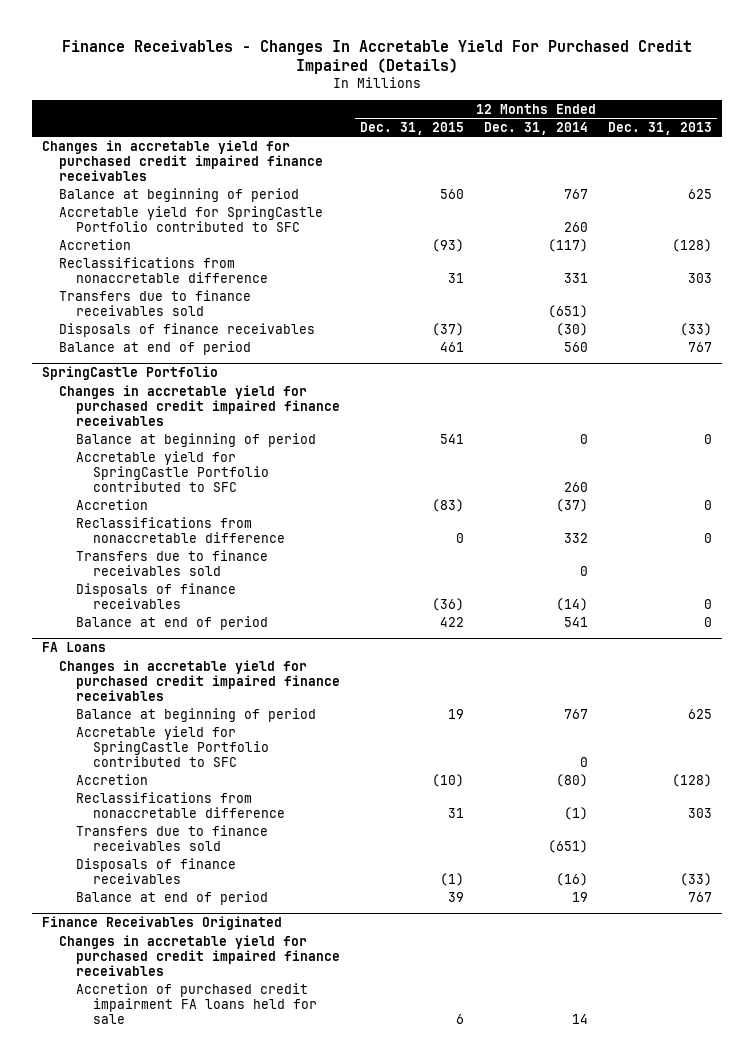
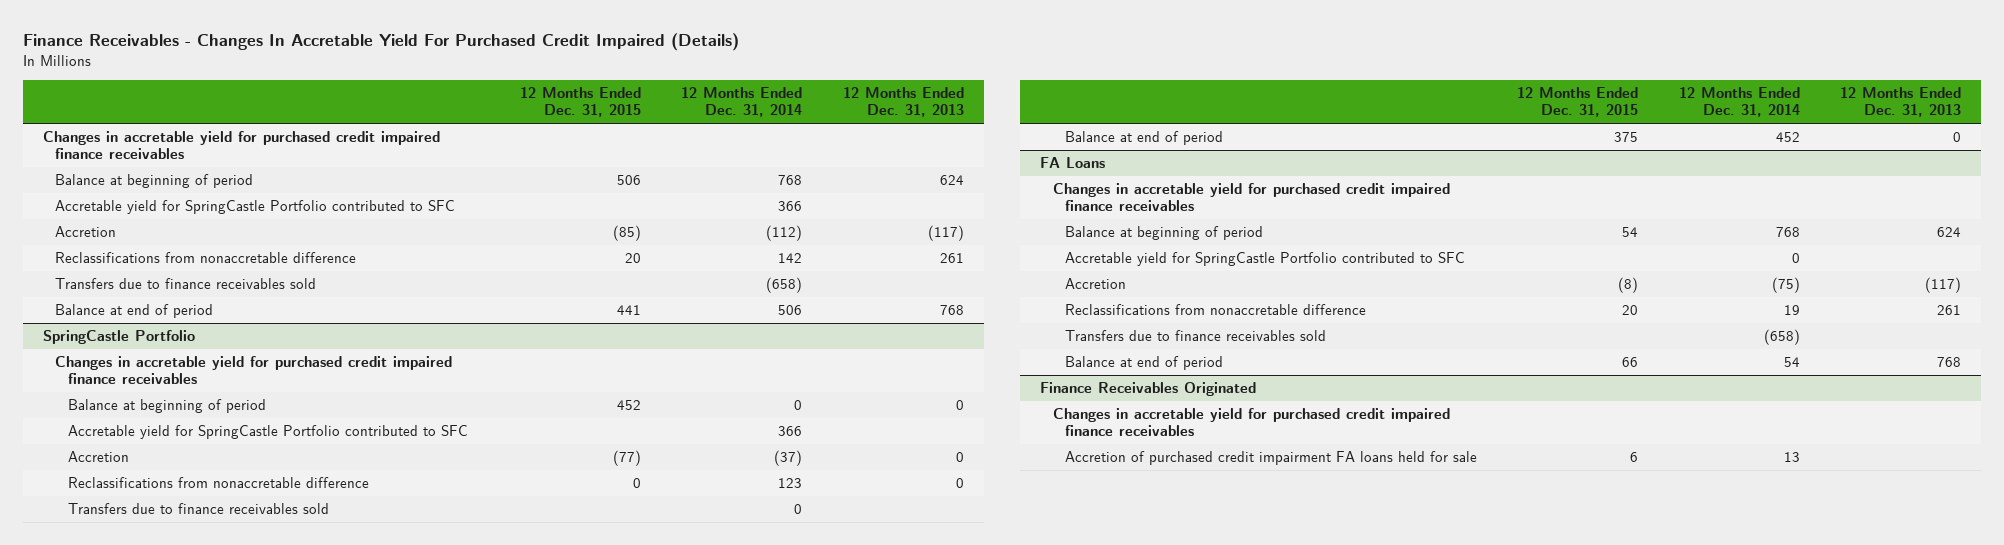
- Balance at beginning of period | 560 | 767 | 625
- Accretable yield for SpringCastle Portfolio contributed to SFC | | 260 |
- Accretion | (93) | (117) | (128)
- Reclassifications from nonaccretable difference | 31 | 331 | 303
- Transfers due to finance receivables sold | | (651) |
- Disposals of finance receivables | (37) | (30) | (33)
- Balance at end of period | 461 | 560 | 767
+ Balance at beginning of period | 506 | 768 | 624
+ Accretable yield for SpringCastle Portfolio contributed to SFC | | 366 |
+ Accretion | (85) | (112) | (117)
+ Reclassifications from nonaccretable difference | 20 | 142 | 261
+ Transfers due to finance receivables sold | | (658) |
+ Balance at end of period | 441 | 506 | 768
@ SpringCastle Portfolio
- Balance at beginning of period | 541 | 0 | 0
- Accretable yield for SpringCastle Portfolio contributed to SFC | | 260 |
- Accretion | (83) | (37) | 0
- Reclassifications from nonaccretable difference | 0 | 332 | 0
+ Balance at beginning of period | 452 | 0 | 0
+ Accretable yield for SpringCastle Portfolio contributed to SFC | | 366 |
+ Accretion | (77) | (37) | 0
+ Reclassifications from nonaccretable difference | 0 | 123 | 0
- Disposals of finance receivables | (36) | (14) | 0
- Balance at end of period | 422 | 541 | 0
+ Balance at end of period | 375 | 452 | 0
@ FA Loans
- Balance at beginning of period | 19 | 767 | 625
+ Balance at beginning of period | 54 | 768 | 624
- Accretion | (10) | (80) | (128)
- Reclassifications from nonaccretable difference | 31 | (1) | 303
- Transfers due to finance receivables sold | | (651) |
- Disposals of finance receivables | (1) | (16) | (33)
- Balance at end of period | 39 | 19 | 767
+ Accretion | (8) | (75) | (117)
+ Reclassifications from nonaccretable difference | 20 | 19 | 261
+ Transfers due to finance receivables sold | | (658) |
+ Balance at end of period | 66 | 54 | 768
@ Finance Receivables Originated
- Accretion of purchased credit impairment FA loans held for sale | 6 | 14 |
+ Accretion of purchased credit impairment FA loans held for sale | 6 | 13 |

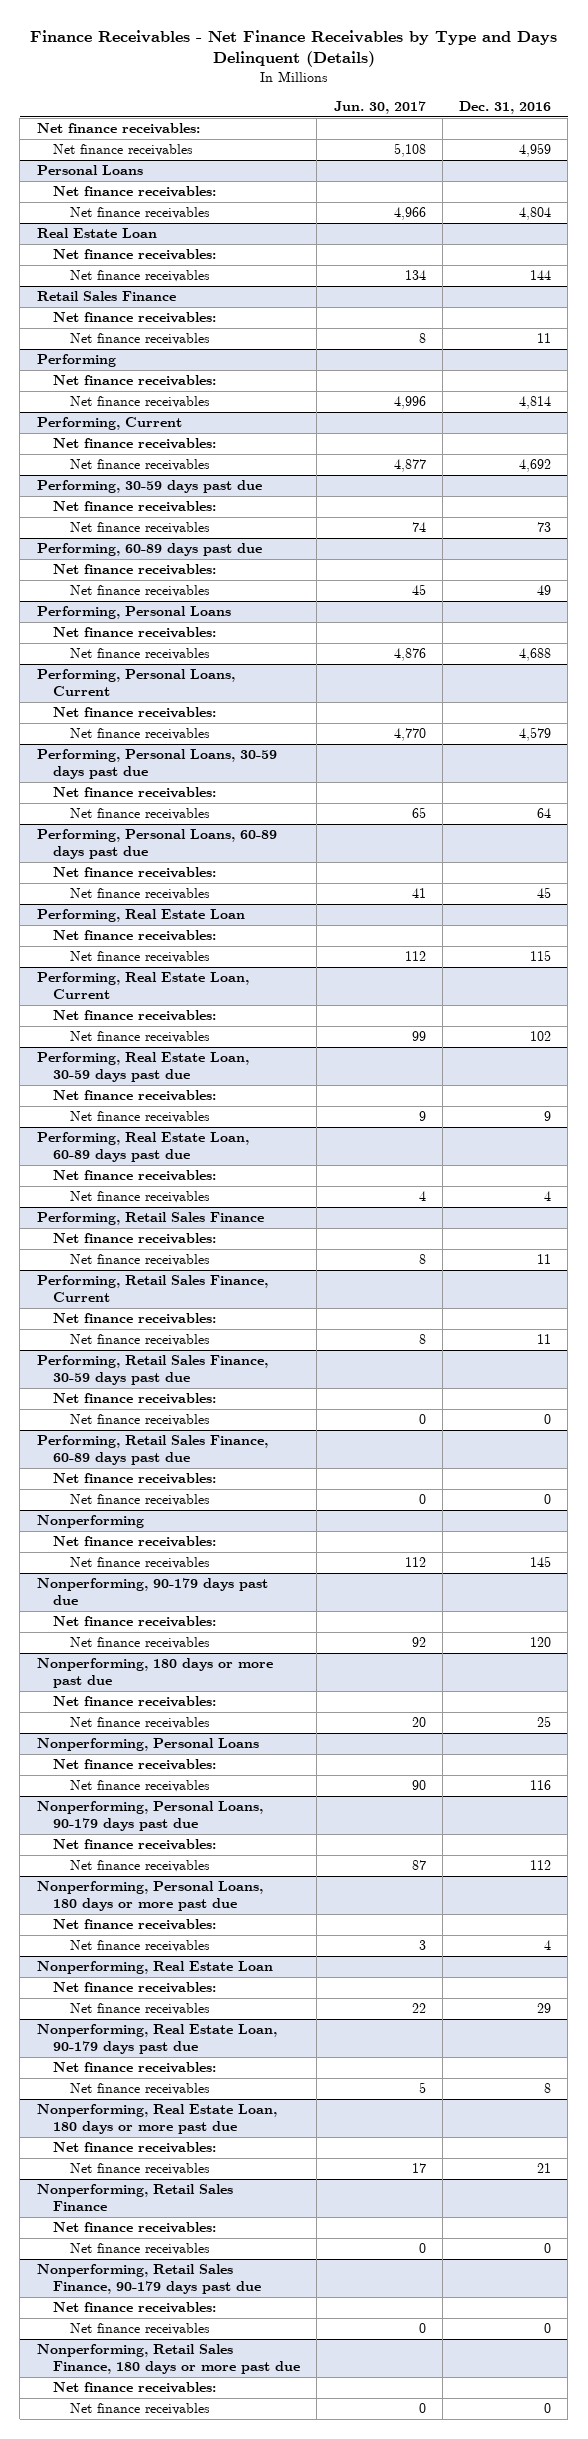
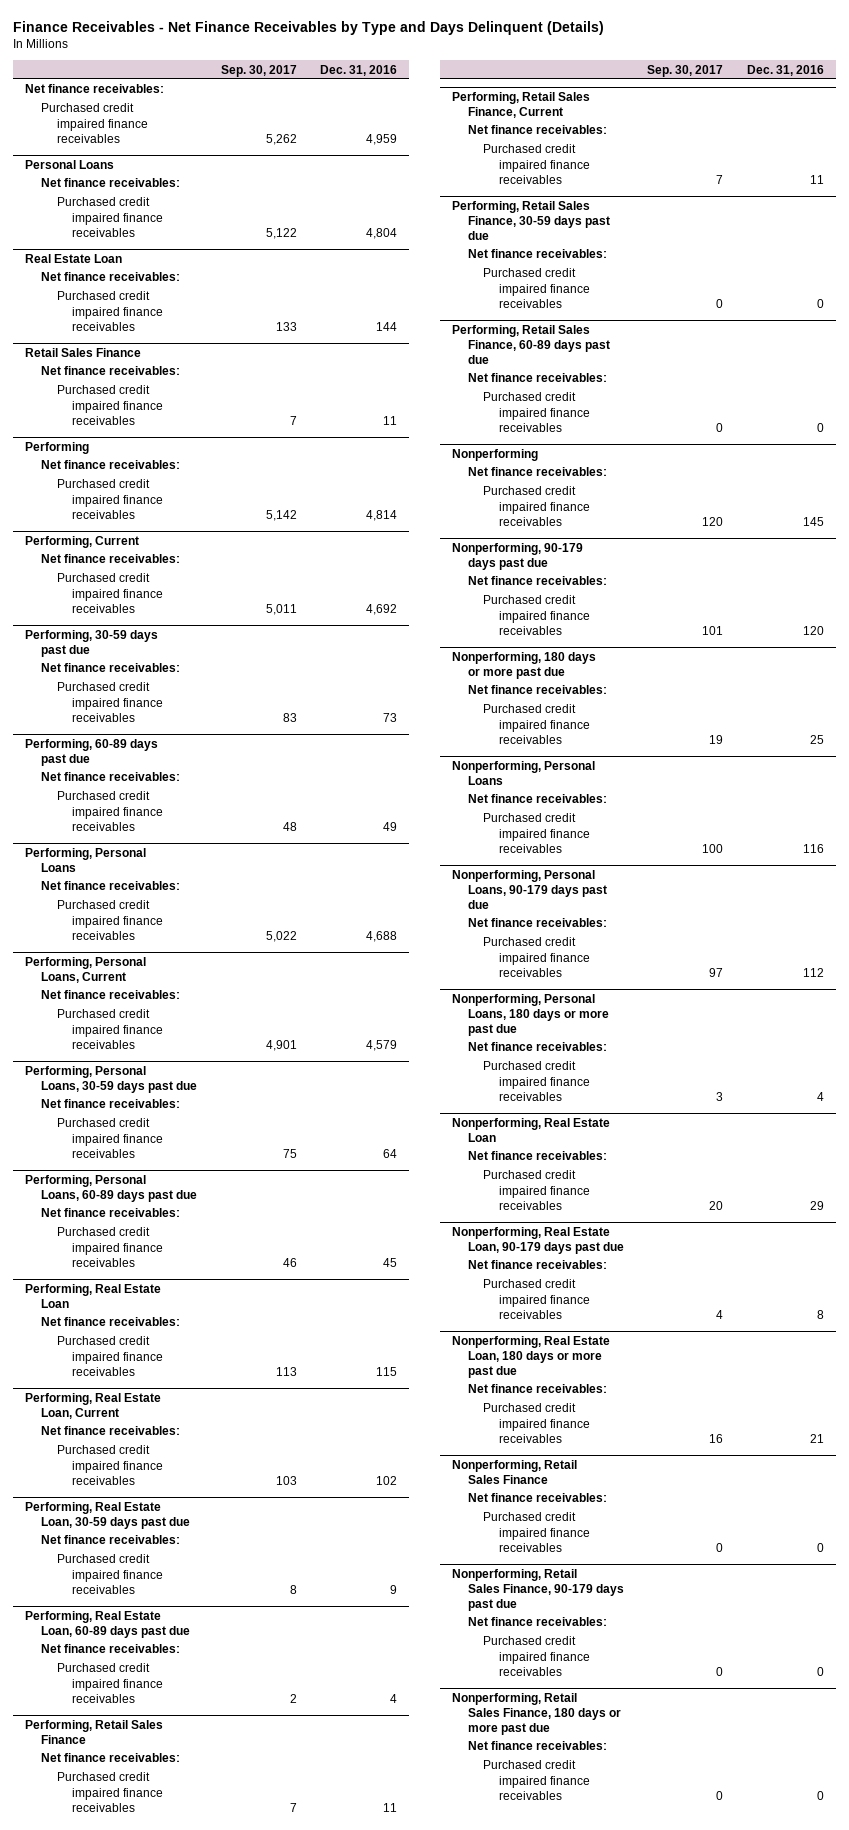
- | Jun. 30, 2017 | Dec. 31, 2016
+ | Sep. 30, 2017 | Dec. 31, 2016
- Net finance receivables | 5,108 | 4,959
+ Purchased credit impaired finance receivables | 5,262 | 4,959
@ Personal Loans
- Net finance receivables | 4,966 | 4,804
+ Purchased credit impaired finance receivables | 5,122 | 4,804
@ Real Estate Loan
- Net finance receivables | 134 | 144
+ Purchased credit impaired finance receivables | 133 | 144
@ Retail Sales Finance
- Net finance receivables | 8 | 11
+ Purchased credit impaired finance receivables | 7 | 11
@ Performing
- Net finance receivables | 4,996 | 4,814
+ Purchased credit impaired finance receivables | 5,142 | 4,814
@ Performing, Current
- Net finance receivables | 4,877 | 4,692
+ Purchased credit impaired finance receivables | 5,011 | 4,692
@ Performing, 30-59 days past due
- Net finance receivables | 74 | 73
+ Purchased credit impaired finance receivables | 83 | 73
@ Performing, 60-89 days past due
- Net finance receivables | 45 | 49
+ Purchased credit impaired finance receivables | 48 | 49
@ Performing, Personal Loans
- Net finance receivables | 4,876 | 4,688
+ Purchased credit impaired finance receivables | 5,022 | 4,688
@ Performing, Personal Loans, Current
- Net finance receivables | 4,770 | 4,579
+ Purchased credit impaired finance receivables | 4,901 | 4,579
@ Performing, Personal Loans, 30-59 days past due
- Net finance receivables | 65 | 64
+ Purchased credit impaired finance receivables | 75 | 64
@ Performing, Personal Loans, 60-89 days past due
- Net finance receivables | 41 | 45
+ Purchased credit impaired finance receivables | 46 | 45
@ Performing, Real Estate Loan
- Net finance receivables | 112 | 115
+ Purchased credit impaired finance receivables | 113 | 115
@ Performing, Real Estate Loan, Current
- Net finance receivables | 99 | 102
+ Purchased credit impaired finance receivables | 103 | 102
@ Performing, Real Estate Loan, 30-59 days past due
- Net finance receivables | 9 | 9
+ Purchased credit impaired finance receivables | 8 | 9
@ Performing, Real Estate Loan, 60-89 days past due
- Net finance receivables | 4 | 4
+ Purchased credit impaired finance receivables | 2 | 4
@ Performing, Retail Sales Finance
- Net finance receivables | 8 | 11
+ Purchased credit impaired finance receivables | 7 | 11
@ Performing, Retail Sales Finance, Current
- Net finance receivables | 8 | 11
+ Purchased credit impaired finance receivables | 7 | 11
@ Performing, Retail Sales Finance, 30-59 days past due
- Net finance receivables | 0 | 0
+ Purchased credit impaired finance receivables | 0 | 0
@ Performing, Retail Sales Finance, 60-89 days past due
- Net finance receivables | 0 | 0
+ Purchased credit impaired finance receivables | 0 | 0
@ Nonperforming
- Net finance receivables | 112 | 145
+ Purchased credit impaired finance receivables | 120 | 145
@ Nonperforming, 90-179 days past due
- Net finance receivables | 92 | 120
+ Purchased credit impaired finance receivables | 101 | 120
@ Nonperforming, 180 days or more past due
- Net finance receivables | 20 | 25
+ Purchased credit impaired finance receivables | 19 | 25
@ Nonperforming, Personal Loans
- Net finance receivables | 90 | 116
+ Purchased credit impaired finance receivables | 100 | 116
@ Nonperforming, Personal Loans, 90-179 days past due
- Net finance receivables | 87 | 112
+ Purchased credit impaired finance receivables | 97 | 112
@ Nonperforming, Personal Loans, 180 days or more past due
- Net finance receivables | 3 | 4
+ Purchased credit impaired finance receivables | 3 | 4
@ Nonperforming, Real Estate Loan
- Net finance receivables | 22 | 29
+ Purchased credit impaired finance receivables | 20 | 29
@ Nonperforming, Real Estate Loan, 90-179 days past due
- Net finance receivables | 5 | 8
+ Purchased credit impaired finance receivables | 4 | 8
@ Nonperforming, Real Estate Loan, 180 days or more past due
- Net finance receivables | 17 | 21
+ Purchased credit impaired finance receivables | 16 | 21
@ Nonperforming, Retail Sales Finance
- Net finance receivables | 0 | 0
+ Purchased credit impaired finance receivables | 0 | 0
@ Nonperforming, Retail Sales Finance, 90-179 days past due
- Net finance receivables | 0 | 0
+ Purchased credit impaired finance receivables | 0 | 0
@ Nonperforming, Retail Sales Finance, 180 days or more past due
- Net finance receivables | 0 | 0
+ Purchased credit impaired finance receivables | 0 | 0

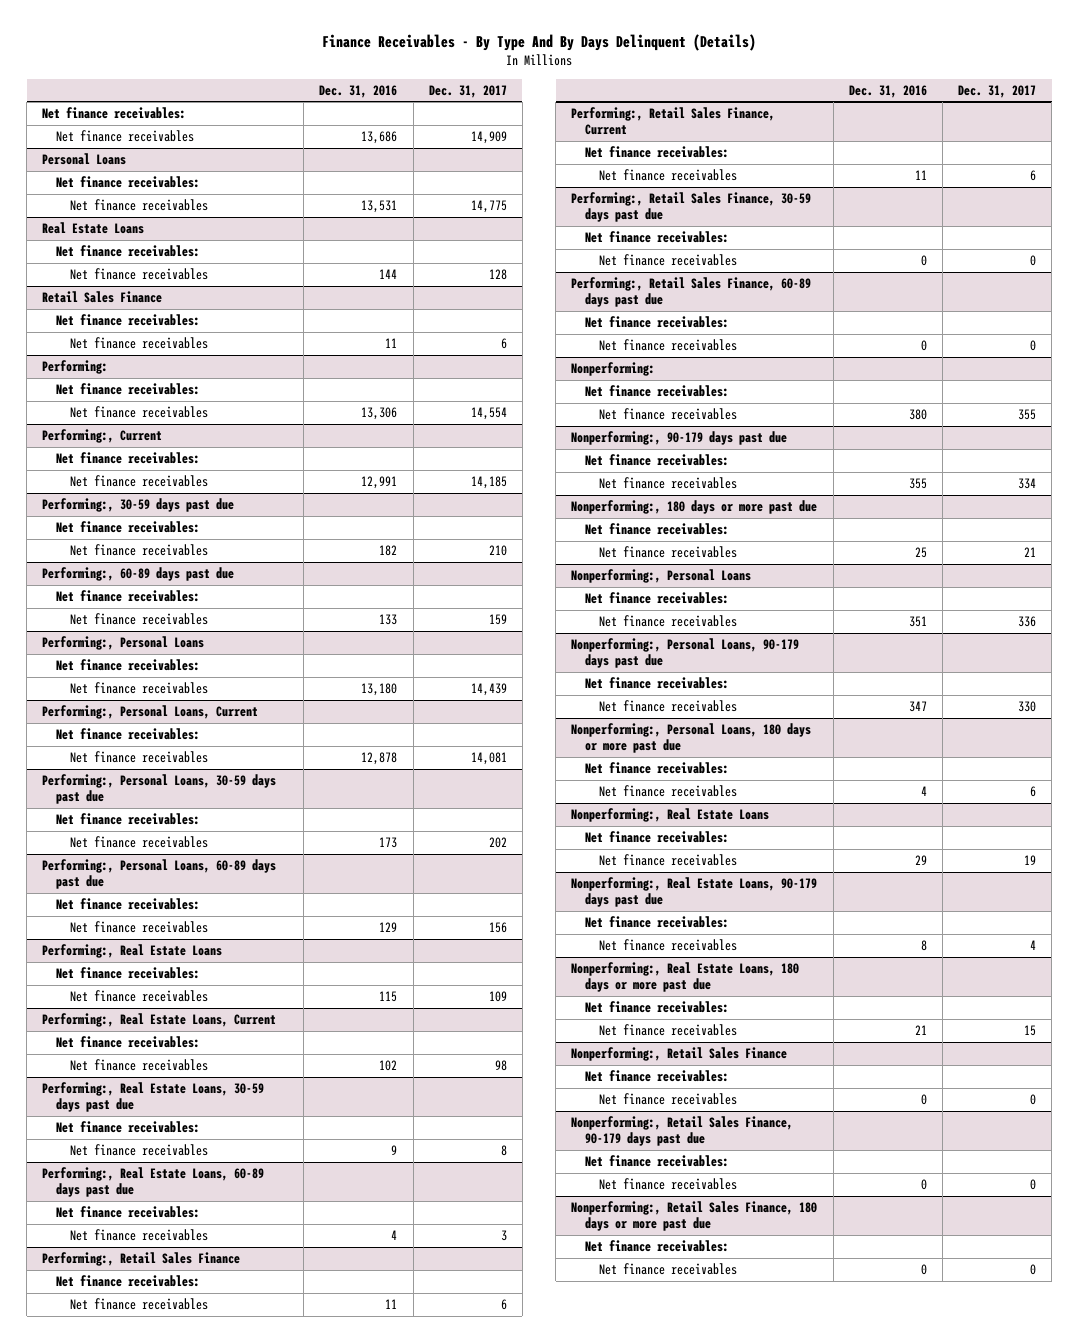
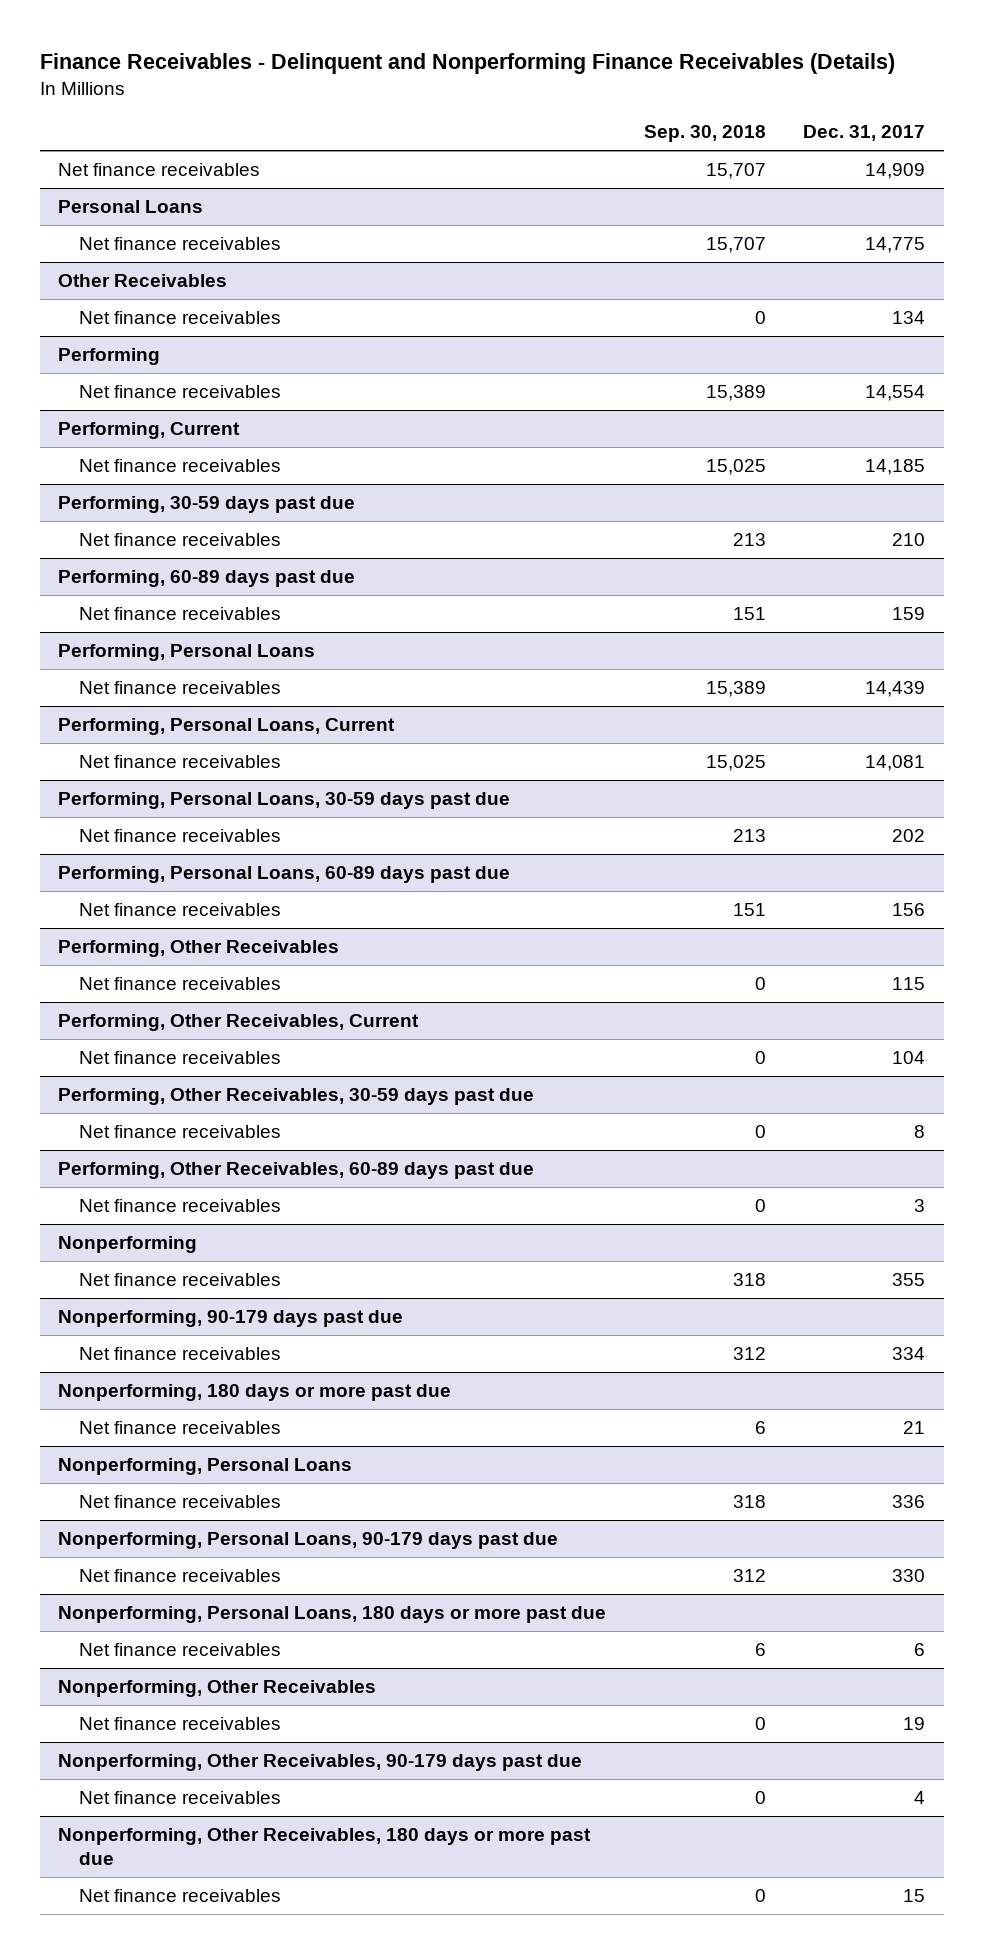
- Finance Receivables - By Type And By Days Delinquent (Details)
+ Finance Receivables - Delinquent and Nonperforming Finance Receivables (Details)
- | Dec. 31, 2016 | Dec. 31, 2017
+ | Sep. 30, 2018 | Dec. 31, 2017
- Net finance receivables:
@ Personal Loans
- Net finance receivables:
- Real Estate Loans
- Net finance receivables:
- Net finance receivables | 144 | 128
- Retail Sales Finance
- Net finance receivables:
- Net finance receivables | 11 | 6
- Performing:
- Net finance receivables:
+ Other Receivables
+ Net finance receivables | 0 | 134
+ Performing
- Performing:, Current
- Net finance receivables:
+ Performing, Current
- Performing:, 30-59 days past due
- Net finance receivables:
+ Performing, 30-59 days past due
- Performing:, 60-89 days past due
- Net finance receivables:
+ Performing, 60-89 days past due
- Performing:, Personal Loans
- Net finance receivables:
+ Performing, Personal Loans
- Performing:, Personal Loans, Current
- Net finance receivables:
+ Performing, Personal Loans, Current
- Performing:, Personal Loans, 30-59 days past due
- Net finance receivables:
+ Performing, Personal Loans, 30-59 days past due
- Performing:, Personal Loans, 60-89 days past due
- Net finance receivables:
+ Performing, Personal Loans, 60-89 days past due
- Performing:, Real Estate Loans
- Net finance receivables:
- Net finance receivables | 115 | 109
- Performing:, Real Estate Loans, Current
- Net finance receivables:
- Net finance receivables | 102 | 98
- Performing:, Real Estate Loans, 30-59 days past due
- Net finance receivables:
+ Performing, Other Receivables
+ Net finance receivables | 0 | 115
+ Performing, Other Receivables, Current
+ Net finance receivables | 0 | 104
+ Performing, Other Receivables, 30-59 days past due
- Performing:, Real Estate Loans, 60-89 days past due
- Net finance receivables:
+ Performing, Other Receivables, 60-89 days past due
- Performing:, Retail Sales Finance
- Net finance receivables:
- Net finance receivables | 11 | 6
- Performing:, Retail Sales Finance, Current
- Net finance receivables:
- Net finance receivables | 11 | 6
- Performing:, Retail Sales Finance, 30-59 days past due
- Net finance receivables:
- Net finance receivables | 0 | 0
- Performing:, Retail Sales Finance, 60-89 days past due
- Net finance receivables:
- Net finance receivables | 0 | 0
- Nonperforming:
- Net finance receivables:
+ Nonperforming
- Nonperforming:, 90-179 days past due
- Net finance receivables:
+ Nonperforming, 90-179 days past due
- Nonperforming:, 180 days or more past due
- Net finance receivables:
+ Nonperforming, 180 days or more past due
- Nonperforming:, Personal Loans
- Net finance receivables:
+ Nonperforming, Personal Loans
- Nonperforming:, Personal Loans, 90-179 days past due
- Net finance receivables:
+ Nonperforming, Personal Loans, 90-179 days past due
- Nonperforming:, Personal Loans, 180 days or more past due
- Net finance receivables:
+ Nonperforming, Personal Loans, 180 days or more past due
- Nonperforming:, Real Estate Loans
- Net finance receivables:
+ Nonperforming, Other Receivables
- Nonperforming:, Real Estate Loans, 90-179 days past due
- Net finance receivables:
+ Nonperforming, Other Receivables, 90-179 days past due
- Nonperforming:, Real Estate Loans, 180 days or more past due
- Net finance receivables:
+ Nonperforming, Other Receivables, 180 days or more past due
- Nonperforming:, Retail Sales Finance
- Net finance receivables:
- Net finance receivables | 0 | 0
- Nonperforming:, Retail Sales Finance, 90-179 days past due
- Net finance receivables:
- Net finance receivables | 0 | 0
- Nonperforming:, Retail Sales Finance, 180 days or more past due
- Net finance receivables:
- Net finance receivables | 0 | 0

